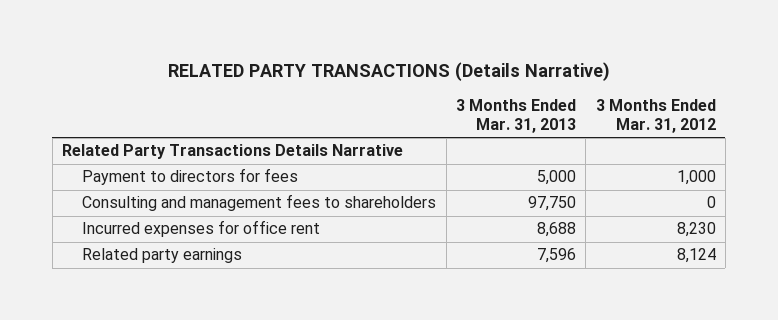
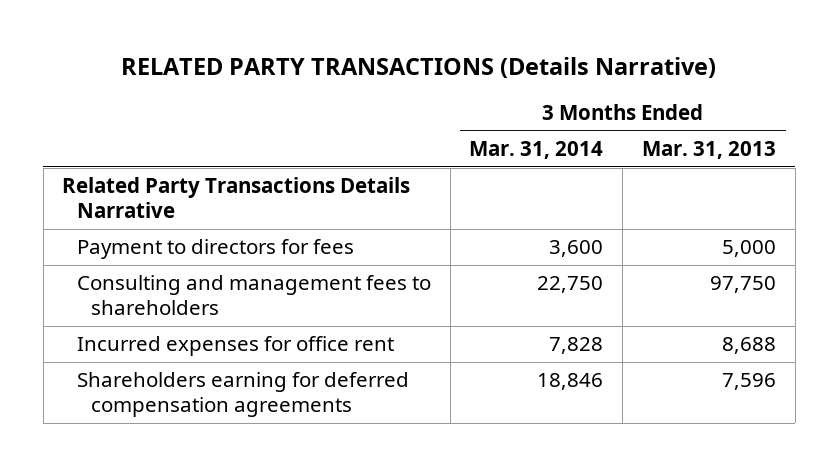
- | 3 Months Ended Mar. 31, 2013 | 3 Months Ended Mar. 31, 2012
+ | 3 Months Ended Mar. 31, 2014 | 3 Months Ended Mar. 31, 2013
- Related party earnings | 7,596 | 8,124
+ Shareholders earning for deferred compensation agreements | 18,846 | 7,596

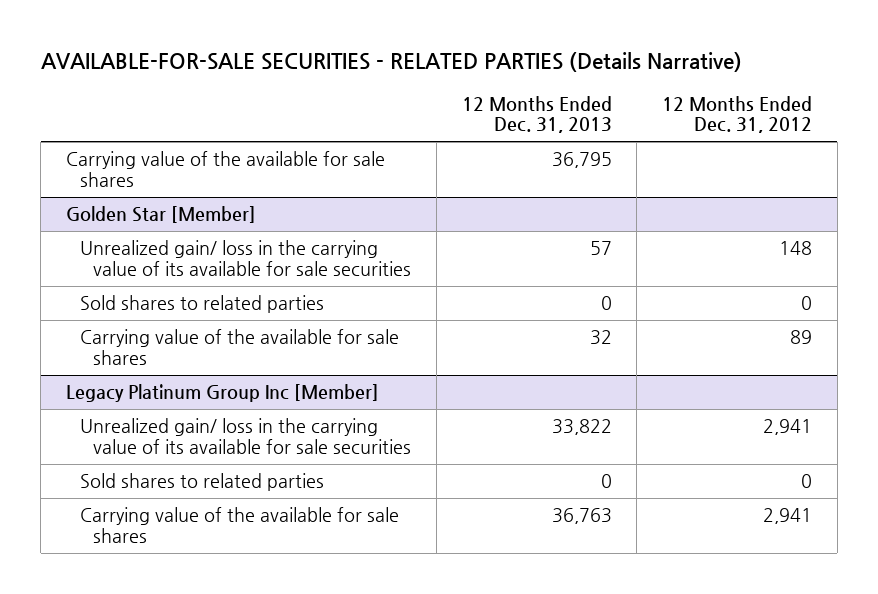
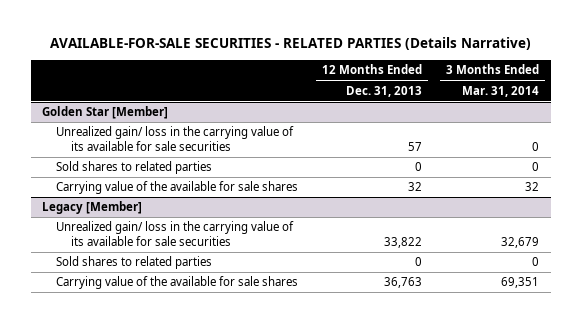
- | 12 Months Ended Dec. 31, 2013 | 12 Months Ended Dec. 31, 2012
+ | 12 Months Ended Dec. 31, 2013 | 3 Months Ended Mar. 31, 2014
- Carrying value of the available for sale shares | 36,795 |
- Legacy Platinum Group Inc [Member]
+ Legacy [Member]

